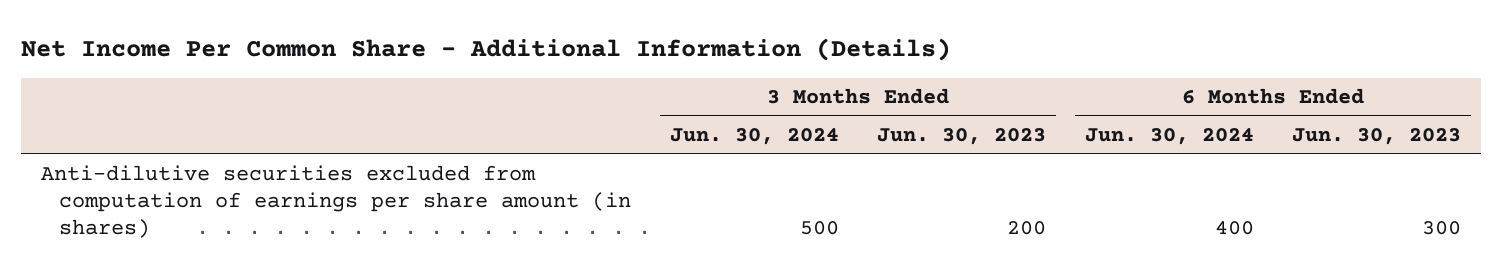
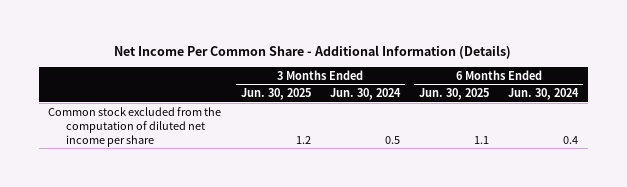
- | 3 Months Ended Jun. 30, 2024 | 3 Months Ended Jun. 30, 2023 | 6 Months Ended Jun. 30, 2024 | 6 Months Ended Jun. 30, 2023
+ | 3 Months Ended Jun. 30, 2025 | 3 Months Ended Jun. 30, 2024 | 6 Months Ended Jun. 30, 2025 | 6 Months Ended Jun. 30, 2024
- Anti-dilutive securities excluded from computation of earnings per share amount (in shares) | 500 | 200 | 400 | 300
+ Common stock excluded from the computation of diluted net income per share | 1.2 | 0.5 | 1.1 | 0.4

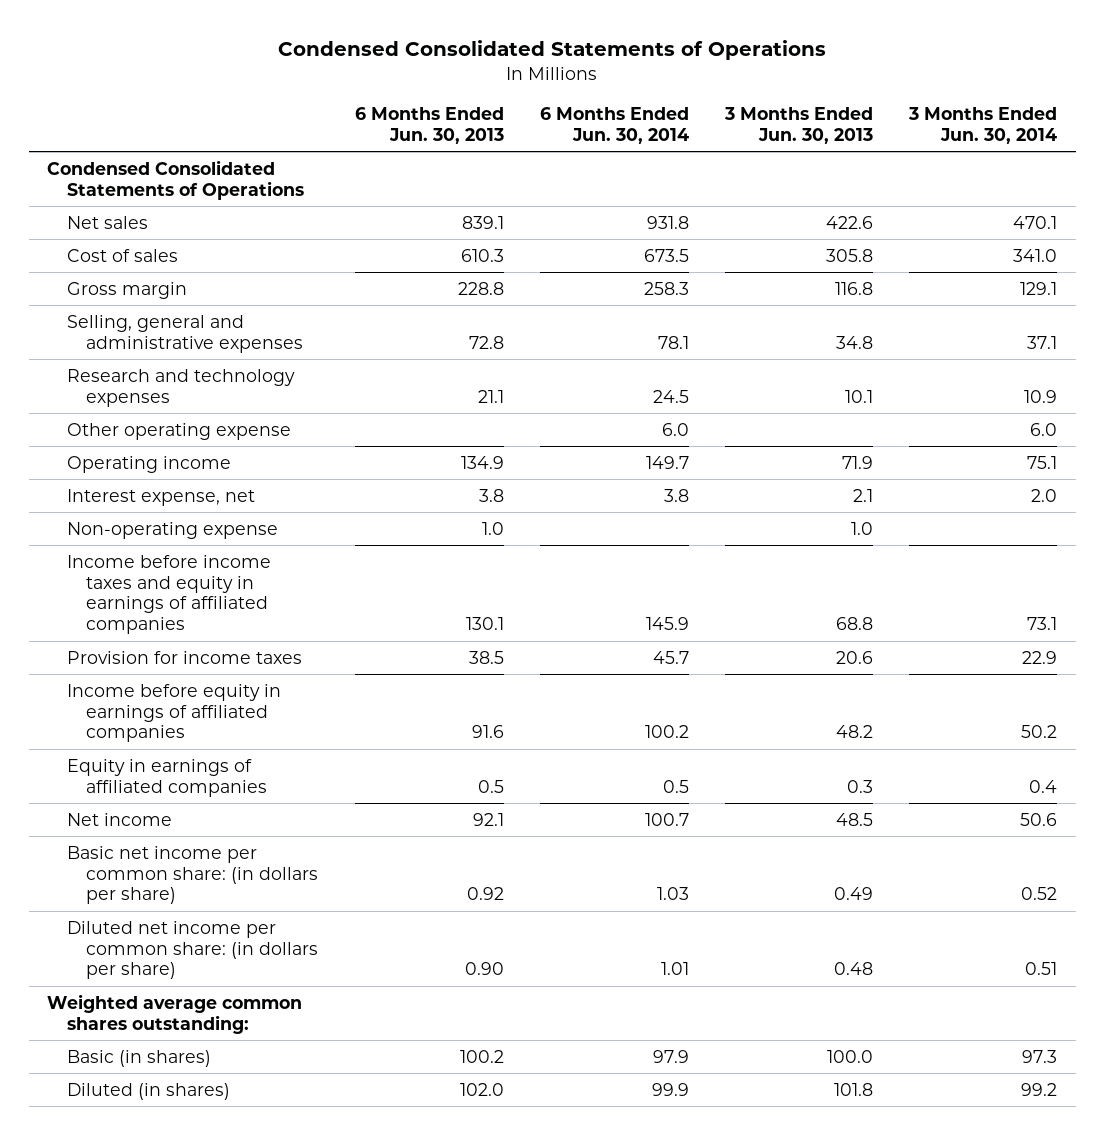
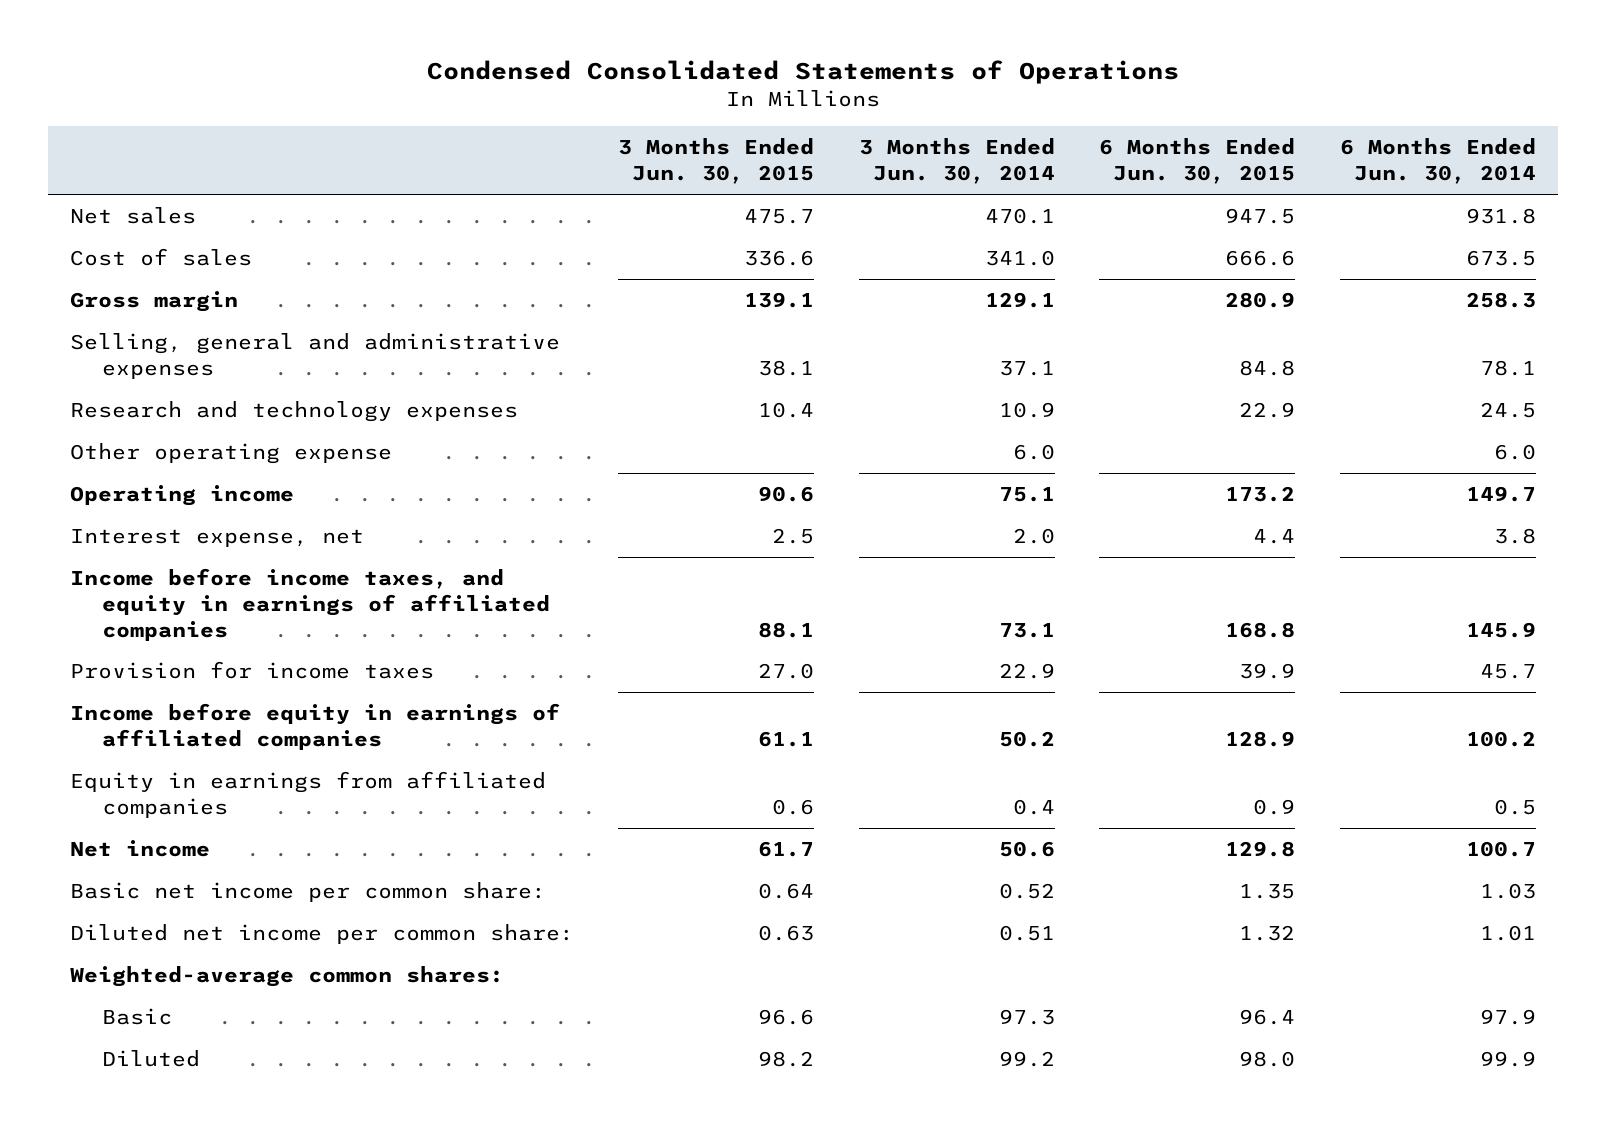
- | 6 Months Ended Jun. 30, 2013 | 6 Months Ended Jun. 30, 2014 | 3 Months Ended Jun. 30, 2013 | 3 Months Ended Jun. 30, 2014
+ | 3 Months Ended Jun. 30, 2015 | 3 Months Ended Jun. 30, 2014 | 6 Months Ended Jun. 30, 2015 | 6 Months Ended Jun. 30, 2014
- Condensed Consolidated Statements of Operations
- Non-operating expense | 1.0 | | 1.0 |
- Income before income taxes and equity in earnings of affiliated companies | 130.1 | 145.9 | 68.8 | 73.1
+ Income before income taxes, and equity in earnings of affiliated companies | 88.1 | 73.1 | 168.8 | 145.9
- Equity in earnings of affiliated companies | 0.5 | 0.5 | 0.3 | 0.4
+ Equity in earnings from affiliated companies | 0.6 | 0.4 | 0.9 | 0.5
- Basic net income per common share: (in dollars per share) | 0.92 | 1.03 | 0.49 | 0.52
- Diluted net income per common share: (in dollars per share) | 0.90 | 1.01 | 0.48 | 0.51
- Weighted average common shares outstanding:
- Basic (in shares) | 100.2 | 97.9 | 100.0 | 97.3
- Diluted (in shares) | 102.0 | 99.9 | 101.8 | 99.2
+ Basic net income per common share: | 0.64 | 0.52 | 1.35 | 1.03
+ Diluted net income per common share: | 0.63 | 0.51 | 1.32 | 1.01
+ Weighted-average common shares:
+ Basic | 96.6 | 97.3 | 96.4 | 97.9
+ Diluted | 98.2 | 99.2 | 98.0 | 99.9

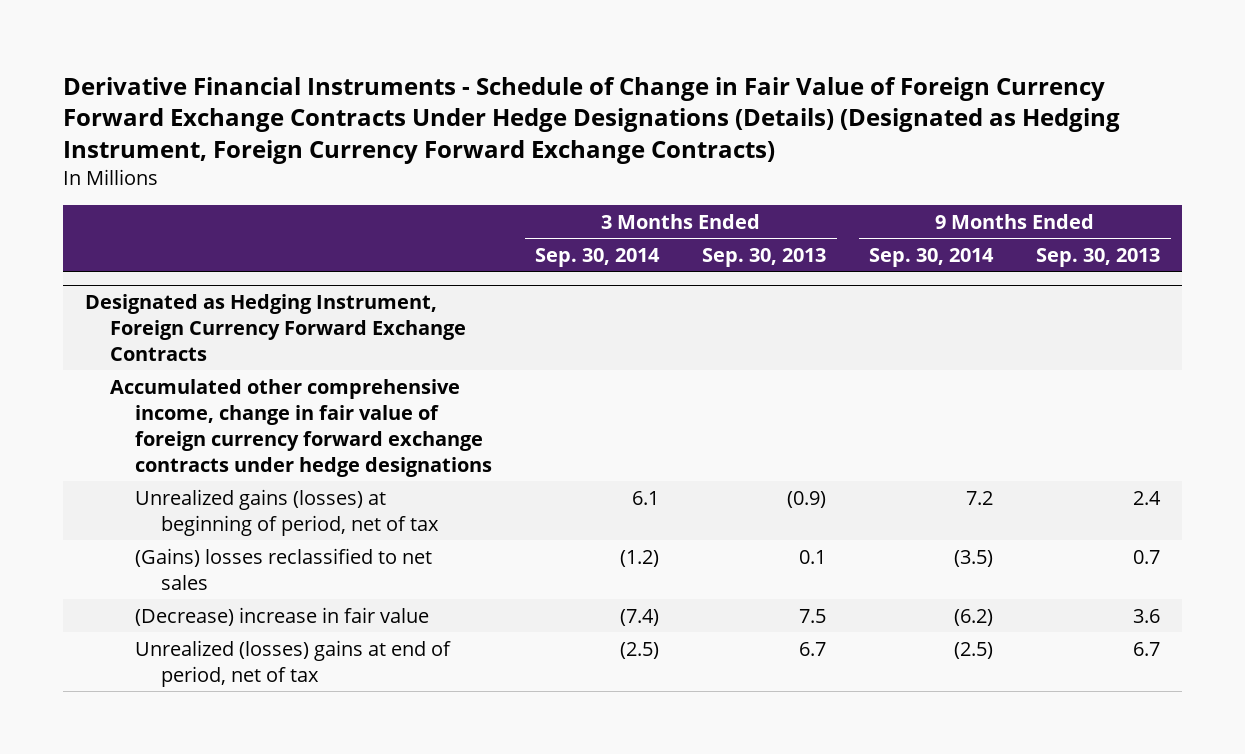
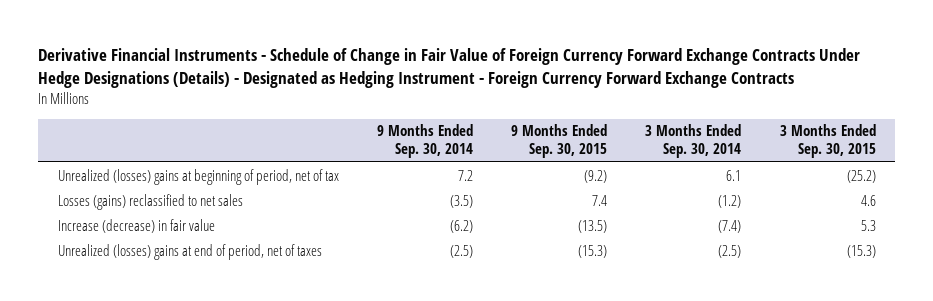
- Derivative Financial Instruments - Schedule of Change in Fair Value of Foreign Currency Forward Exchange Contracts Under Hedge Designations (Details) (Designated as Hedging Instrument, Foreign Currency Forward Exchange Contracts)
+ Derivative Financial Instruments - Schedule of Change in Fair Value of Foreign Currency Forward Exchange Contracts Under Hedge Designations (Details) - Designated as Hedging Instrument - Foreign Currency Forward Exchange Contracts
- | 3 Months Ended Sep. 30, 2014 | 3 Months Ended Sep. 30, 2013 | 9 Months Ended Sep. 30, 2014 | 9 Months Ended Sep. 30, 2013
+ | 9 Months Ended Sep. 30, 2014 | 9 Months Ended Sep. 30, 2015 | 3 Months Ended Sep. 30, 2014 | 3 Months Ended Sep. 30, 2015
- Designated as Hedging Instrument, Foreign Currency Forward Exchange Contracts
- Accumulated other comprehensive income, change in fair value of foreign currency forward exchange contracts under hedge designations
- Unrealized gains (losses) at beginning of period, net of tax | 6.1 | (0.9) | 7.2 | 2.4
- (Gains) losses reclassified to net sales | (1.2) | 0.1 | (3.5) | 0.7
- (Decrease) increase in fair value | (7.4) | 7.5 | (6.2) | 3.6
- Unrealized (losses) gains at end of period, net of tax | (2.5) | 6.7 | (2.5) | 6.7
+ Unrealized (losses) gains at beginning of period, net of tax | 7.2 | (9.2) | 6.1 | (25.2)
+ Losses (gains) reclassified to net sales | (3.5) | 7.4 | (1.2) | 4.6
+ Increase (decrease) in fair value | (6.2) | (13.5) | (7.4) | 5.3
+ Unrealized (losses) gains at end of period, net of taxes | (2.5) | (15.3) | (2.5) | (15.3)

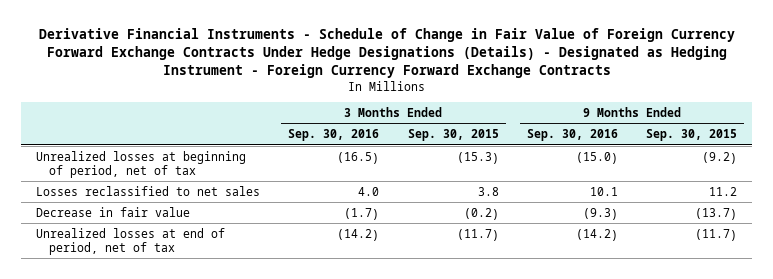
- | 9 Months Ended Sep. 30, 2014 | 9 Months Ended Sep. 30, 2015 | 3 Months Ended Sep. 30, 2014 | 3 Months Ended Sep. 30, 2015
+ | 3 Months Ended Sep. 30, 2016 | 3 Months Ended Sep. 30, 2015 | 9 Months Ended Sep. 30, 2016 | 9 Months Ended Sep. 30, 2015
- Unrealized (losses) gains at beginning of period, net of tax | 7.2 | (9.2) | 6.1 | (25.2)
- Losses (gains) reclassified to net sales | (3.5) | 7.4 | (1.2) | 4.6
- Increase (decrease) in fair value | (6.2) | (13.5) | (7.4) | 5.3
- Unrealized (losses) gains at end of period, net of taxes | (2.5) | (15.3) | (2.5) | (15.3)
+ Unrealized losses at beginning of period, net of tax | (16.5) | (15.3) | (15.0) | (9.2)
+ Losses reclassified to net sales | 4.0 | 3.8 | 10.1 | 11.2
+ Decrease in fair value | (1.7) | (0.2) | (9.3) | (13.7)
+ Unrealized losses at end of period, net of tax | (14.2) | (11.7) | (14.2) | (11.7)

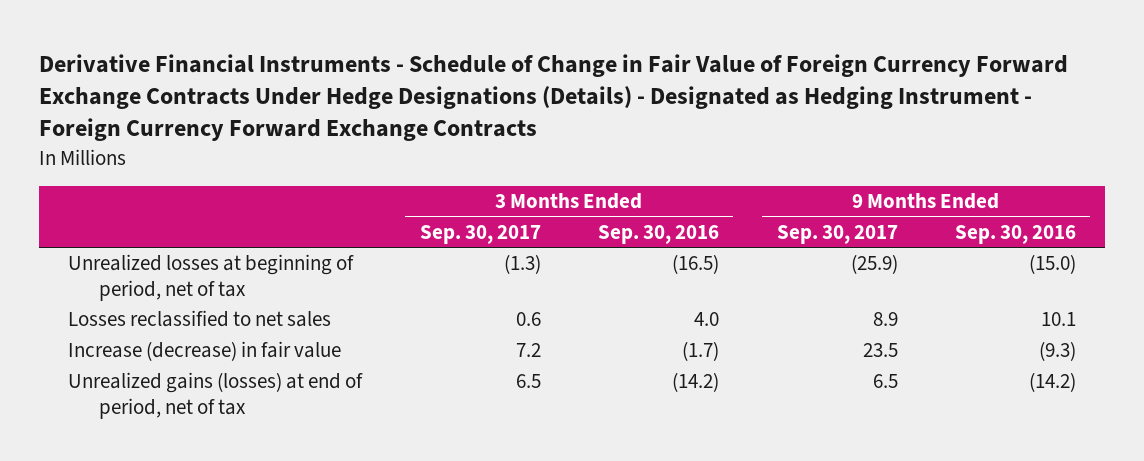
- | 3 Months Ended Sep. 30, 2016 | 3 Months Ended Sep. 30, 2015 | 9 Months Ended Sep. 30, 2016 | 9 Months Ended Sep. 30, 2015
+ | 3 Months Ended Sep. 30, 2017 | 3 Months Ended Sep. 30, 2016 | 9 Months Ended Sep. 30, 2017 | 9 Months Ended Sep. 30, 2016
- Decrease in fair value | (1.7) | (0.2) | (9.3) | (13.7)
- Unrealized losses at end of period, net of tax | (14.2) | (11.7) | (14.2) | (11.7)
+ Increase (decrease) in fair value | 7.2 | (1.7) | 23.5 | (9.3)
+ Unrealized gains (losses) at end of period, net of tax | 6.5 | (14.2) | 6.5 | (14.2)

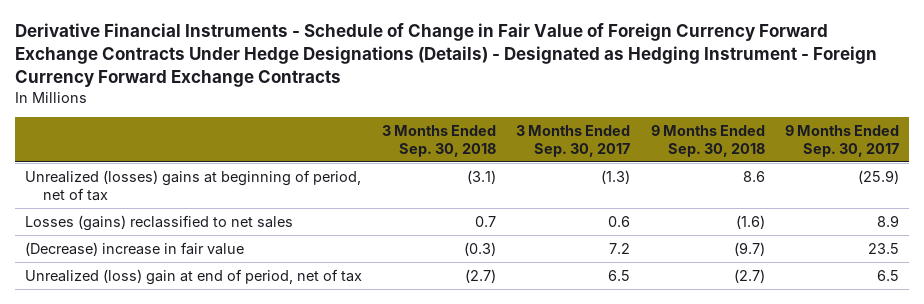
- | 3 Months Ended Sep. 30, 2017 | 3 Months Ended Sep. 30, 2016 | 9 Months Ended Sep. 30, 2017 | 9 Months Ended Sep. 30, 2016
+ | 3 Months Ended Sep. 30, 2018 | 3 Months Ended Sep. 30, 2017 | 9 Months Ended Sep. 30, 2018 | 9 Months Ended Sep. 30, 2017
- Unrealized losses at beginning of period, net of tax | (1.3) | (16.5) | (25.9) | (15.0)
- Losses reclassified to net sales | 0.6 | 4.0 | 8.9 | 10.1
- Increase (decrease) in fair value | 7.2 | (1.7) | 23.5 | (9.3)
- Unrealized gains (losses) at end of period, net of tax | 6.5 | (14.2) | 6.5 | (14.2)
+ Unrealized (losses) gains at beginning of period, net of tax | (3.1) | (1.3) | 8.6 | (25.9)
+ Losses (gains) reclassified to net sales | 0.7 | 0.6 | (1.6) | 8.9
+ (Decrease) increase in fair value | (0.3) | 7.2 | (9.7) | 23.5
+ Unrealized (loss) gain at end of period, net of tax | (2.7) | 6.5 | (2.7) | 6.5

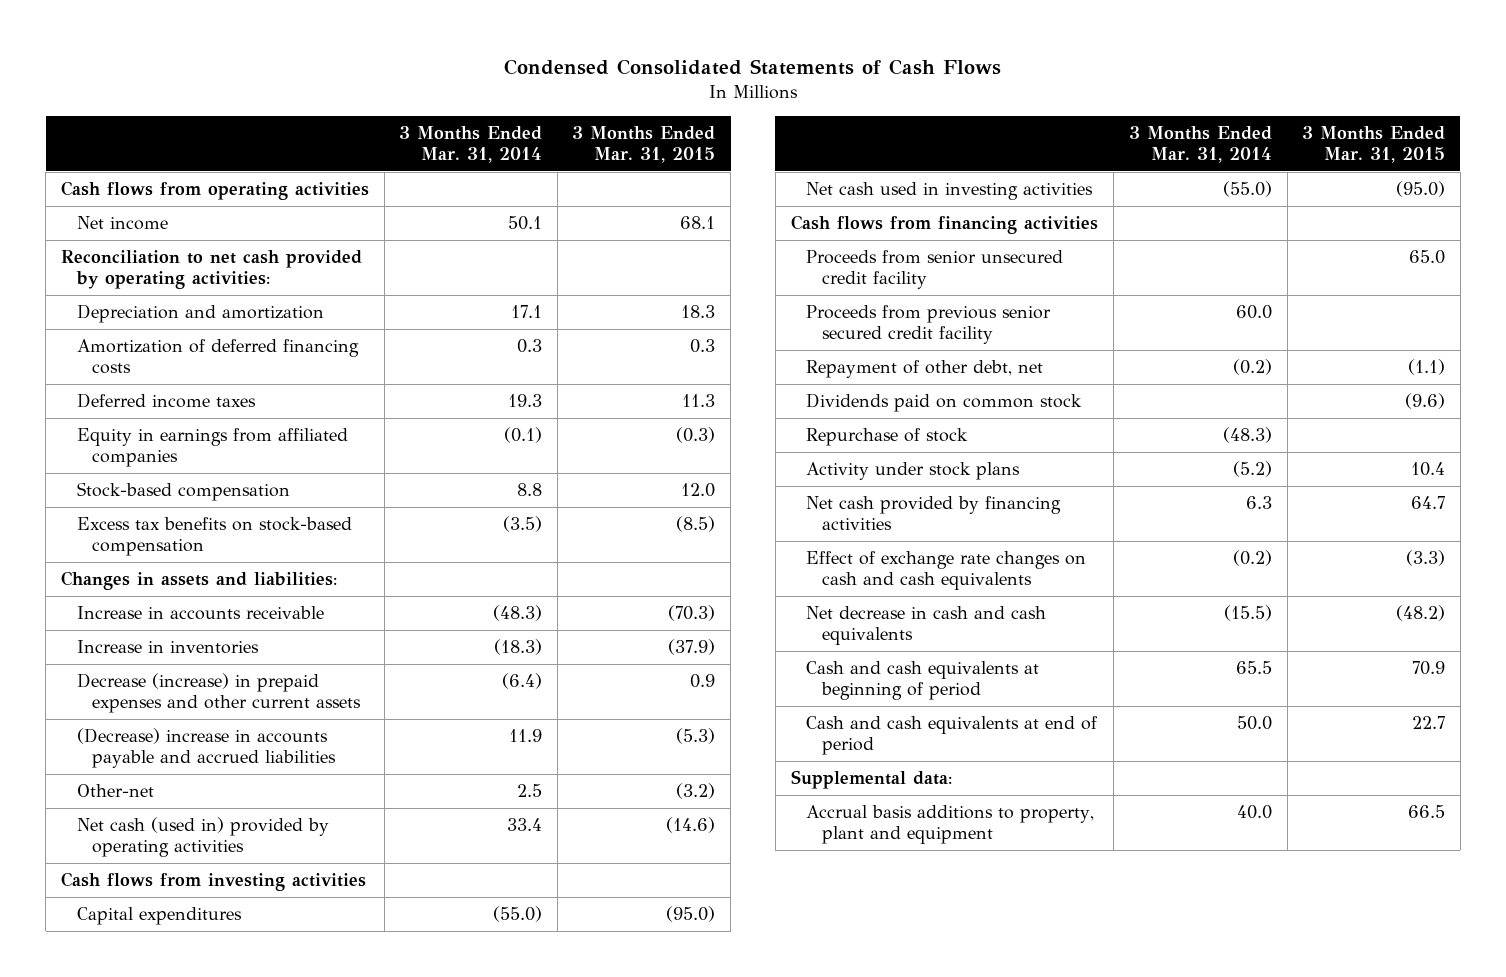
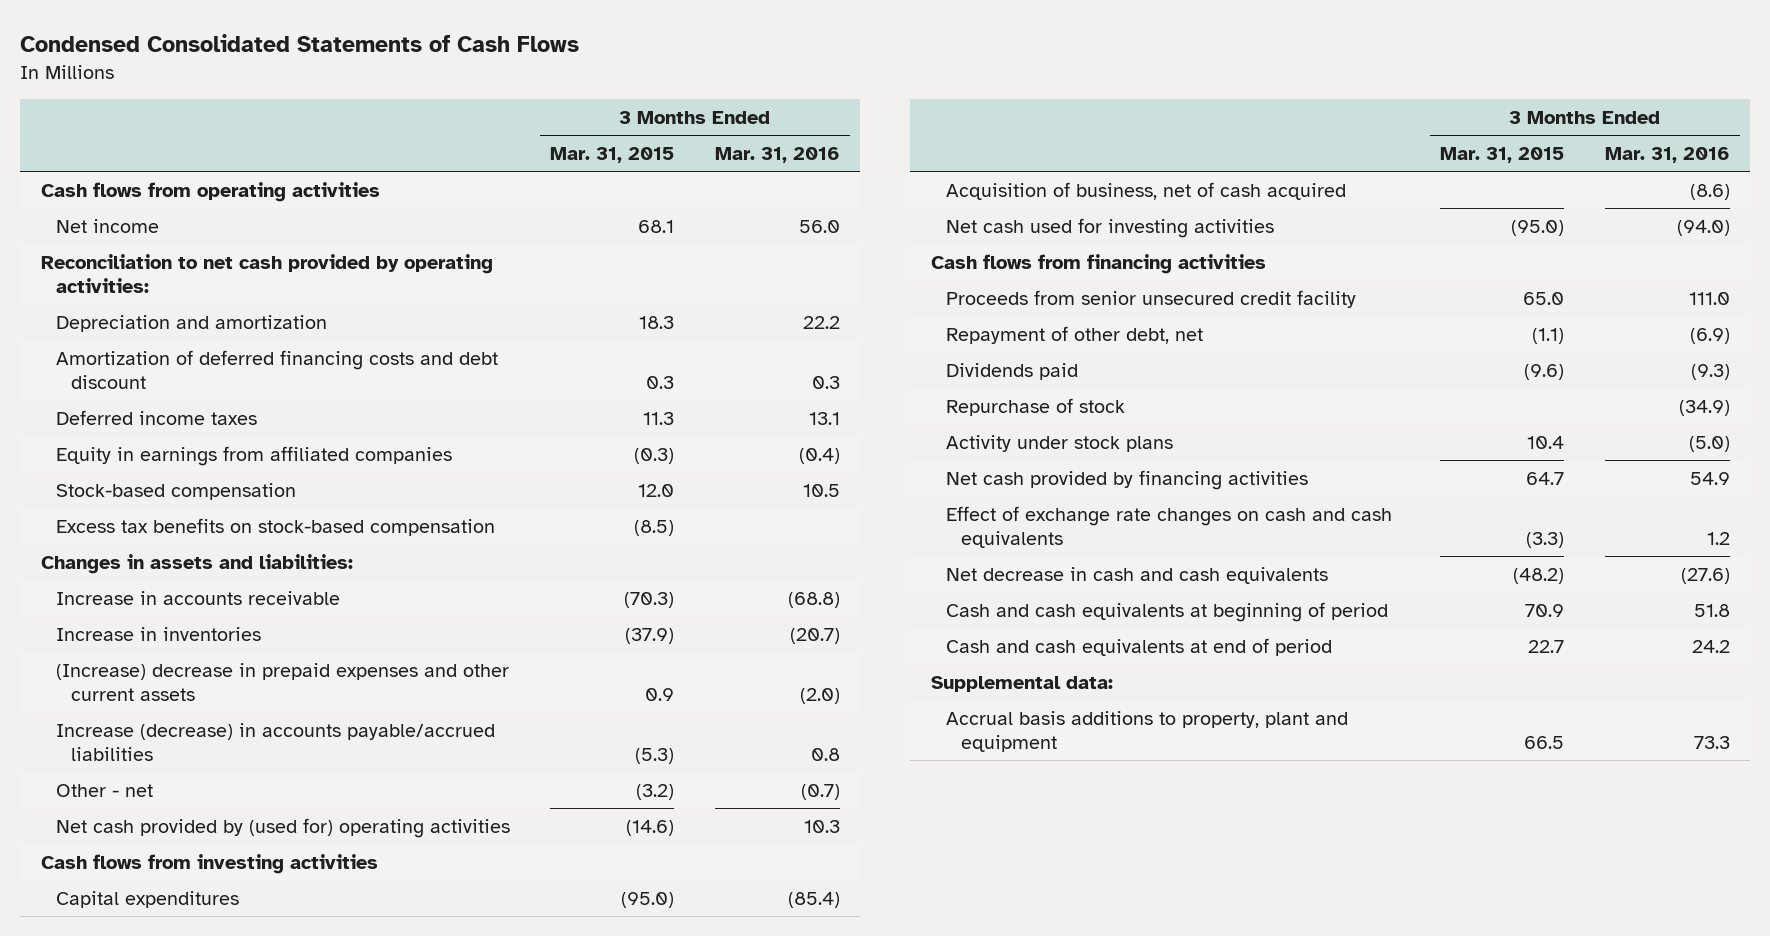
- | 3 Months Ended Mar. 31, 2014 | 3 Months Ended Mar. 31, 2015
+ | 3 Months Ended Mar. 31, 2015 | 3 Months Ended Mar. 31, 2016
- Amortization of deferred financing costs | 0.3 | 0.3
+ Amortization of deferred financing costs and debt discount | 0.3 | 0.3
- Decrease (increase) in prepaid expenses and other current assets | (6.4) | 0.9
- (Decrease) increase in accounts payable and accrued liabilities | 11.9 | (5.3)
- Other-net | 2.5 | (3.2)
- Net cash (used in) provided by operating activities | 33.4 | (14.6)
+ (Increase) decrease in prepaid expenses and other current assets | 0.9 | (2.0)
+ Increase (decrease) in accounts payable/accrued liabilities | (5.3) | 0.8
+ Other - net | (3.2) | (0.7)
+ Net cash provided by (used for) operating activities | (14.6) | 10.3
- Net cash used in investing activities | (55.0) | (95.0)
+ Acquisition of business, net of cash acquired | | (8.6)
+ Net cash used for investing activities | (95.0) | (94.0)
- Proceeds from previous senior secured credit facility | 60.0 |
- Dividends paid on common stock | | (9.6)
+ Dividends paid | (9.6) | (9.3)

